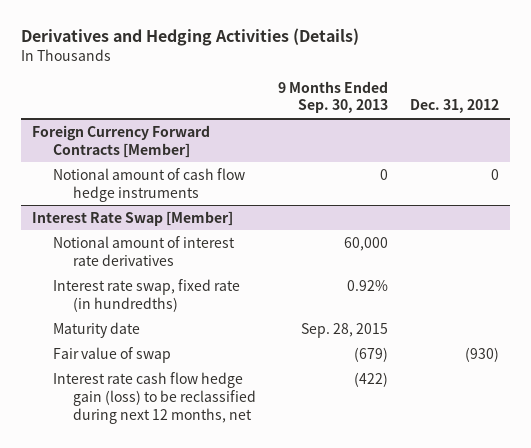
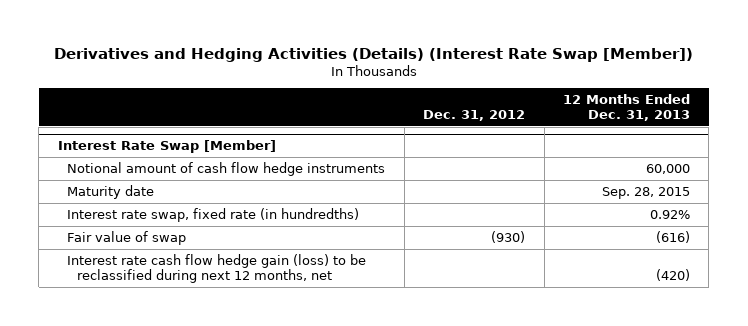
- Derivatives and Hedging Activities (Details)
+ Derivatives and Hedging Activities (Details) (Interest Rate Swap [Member])
- | 9 Months Ended Sep. 30, 2013 | Dec. 31, 2012
+ | Dec. 31, 2012 | 12 Months Ended Dec. 31, 2013
- Foreign Currency Forward Contracts [Member]
- Notional amount of cash flow hedge instruments | 0 | 0
@ Interest Rate Swap [Member]
- Notional amount of interest rate derivatives | 60,000 |
+ Notional amount of cash flow hedge instruments | | 60,000
moved down: Interest rate swap, fixed rate (in hundredths) | | 0.92%

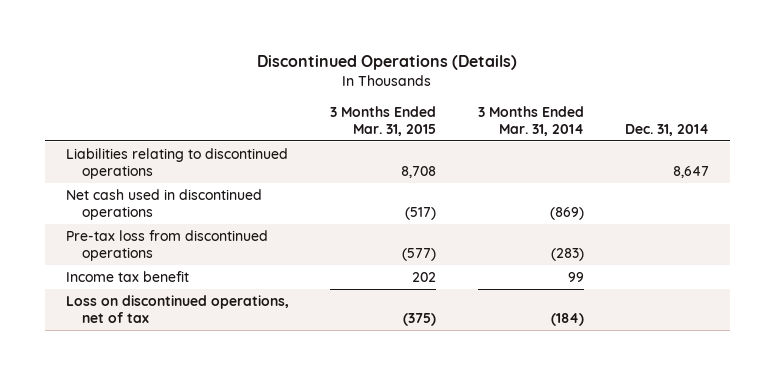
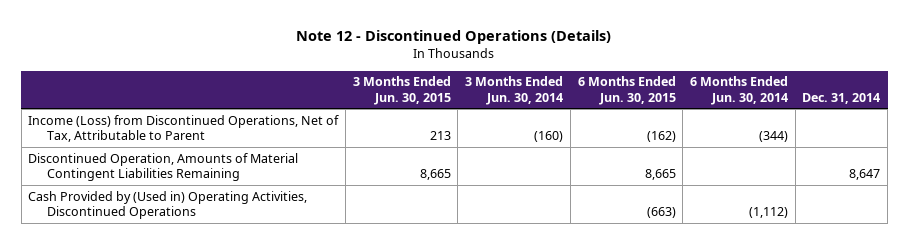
- Discontinued Operations (Details)
+ Note 12 - Discontinued Operations (Details)
- | 3 Months Ended Mar. 31, 2015 | 3 Months Ended Mar. 31, 2014 | Dec. 31, 2014
+ | 3 Months Ended Jun. 30, 2015 | 3 Months Ended Jun. 30, 2014 | 6 Months Ended Jun. 30, 2015 | 6 Months Ended Jun. 30, 2014 | Dec. 31, 2014
- Liabilities relating to discontinued operations | 8,708 | | 8,647
- Net cash used in discontinued operations | (517) | (869) |
- Pre-tax loss from discontinued operations | (577) | (283) |
- Income tax benefit | 202 | 99 |
- Loss on discontinued operations, net of tax | (375) | (184) |
+ Income (Loss) from Discontinued Operations, Net of Tax, Attributable to Parent | 213 | (160) | (162) | (344) |
+ Discontinued Operation, Amounts of Material Contingent Liabilities Remaining | 8,665 | | 8,665 | | 8,647
+ Cash Provided by (Used in) Operating Activities, Discontinued Operations | | | (663) | (1,112) |

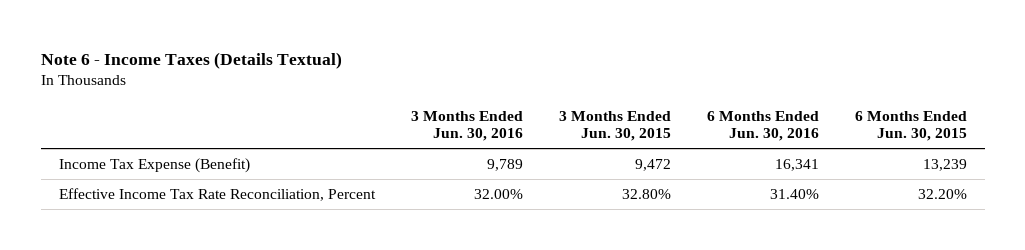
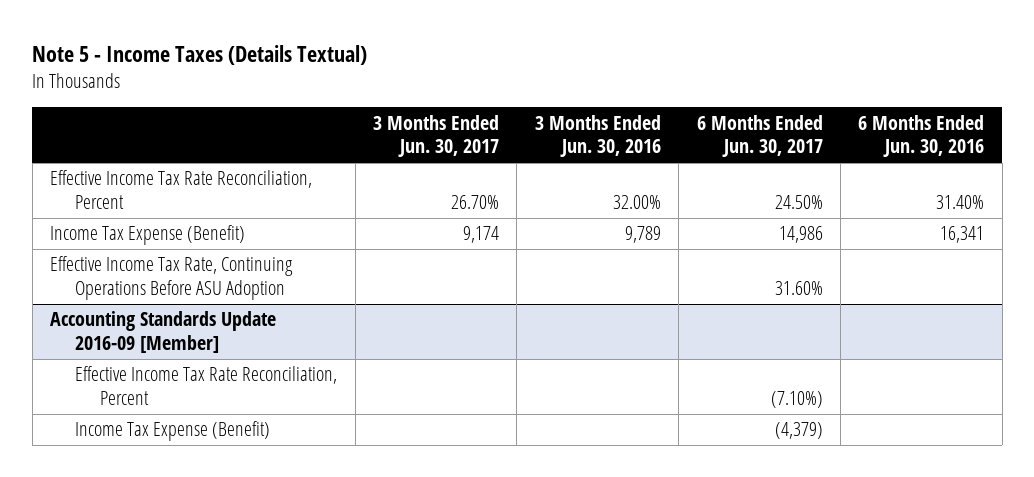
- Note 6 - Income Taxes (Details Textual)
+ Note 5 - Income Taxes (Details Textual)
- | 3 Months Ended Jun. 30, 2016 | 3 Months Ended Jun. 30, 2015 | 6 Months Ended Jun. 30, 2016 | 6 Months Ended Jun. 30, 2015
+ | 3 Months Ended Jun. 30, 2017 | 3 Months Ended Jun. 30, 2016 | 6 Months Ended Jun. 30, 2017 | 6 Months Ended Jun. 30, 2016
moved down: Income Tax Expense (Benefit) | 9,174 | 9,789 | 14,986 | 16,341
+ Effective Income Tax Rate, Continuing Operations Before ASU Adoption | | | 31.60% |
+ Accounting Standards Update 2016-09 [Member]
+ Effective Income Tax Rate Reconciliation, Percent | | | (7.10%) |
+ Income Tax Expense (Benefit) | | | (4,379) |

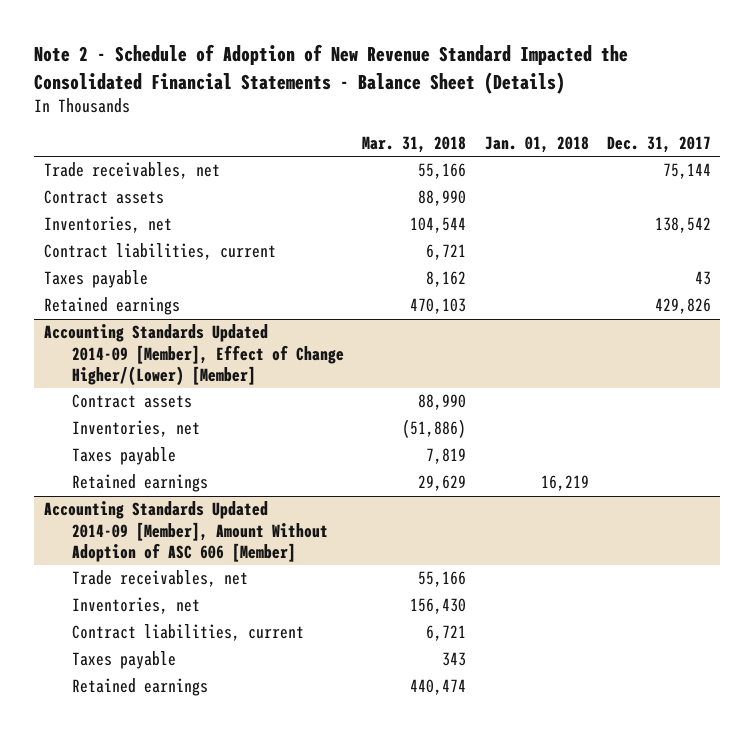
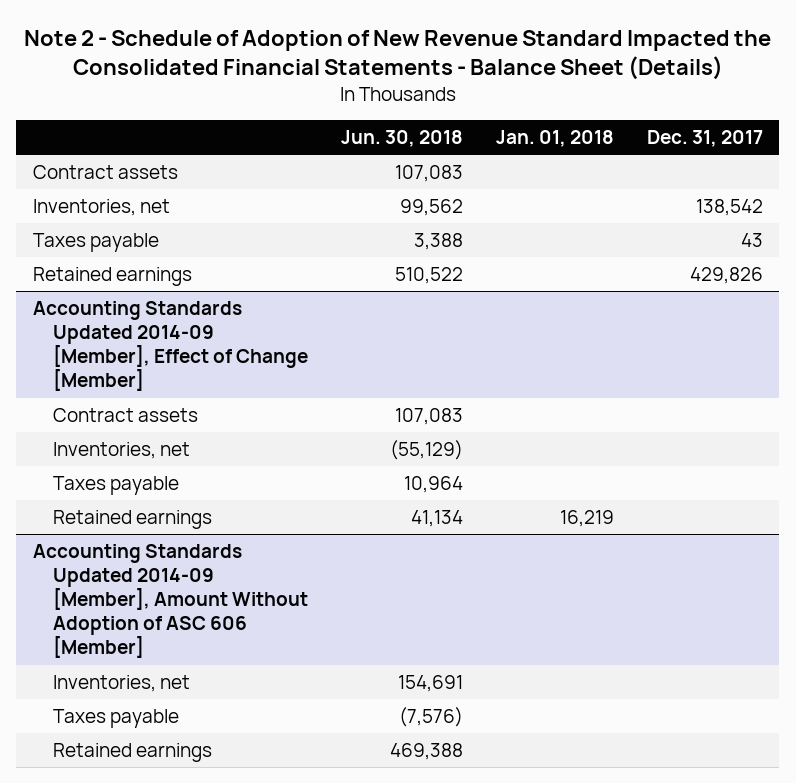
- | Mar. 31, 2018 | Jan. 01, 2018 | Dec. 31, 2017
+ | Jun. 30, 2018 | Jan. 01, 2018 | Dec. 31, 2017
- Trade receivables, net | 55,166 | | 75,144
- Contract liabilities, current | 6,721 | |
- Accounting Standards Updated 2014-09 [Member], Effect of Change Higher/(Lower) [Member]
+ Accounting Standards Updated 2014-09 [Member], Effect of Change [Member]
@ Accounting Standards Updated 2014-09 [Member], Amount Without Adoption of ASC 606 [Member]
- Trade receivables, net | 55,166 | |
- Contract liabilities, current | 6,721 | |

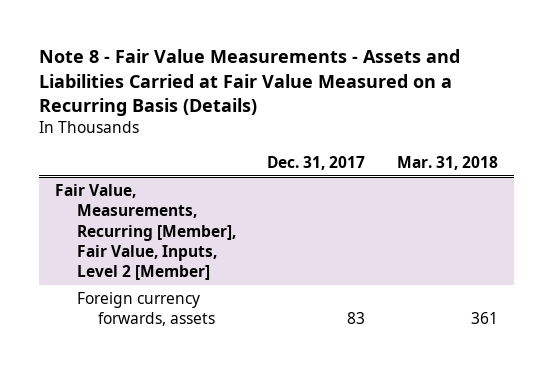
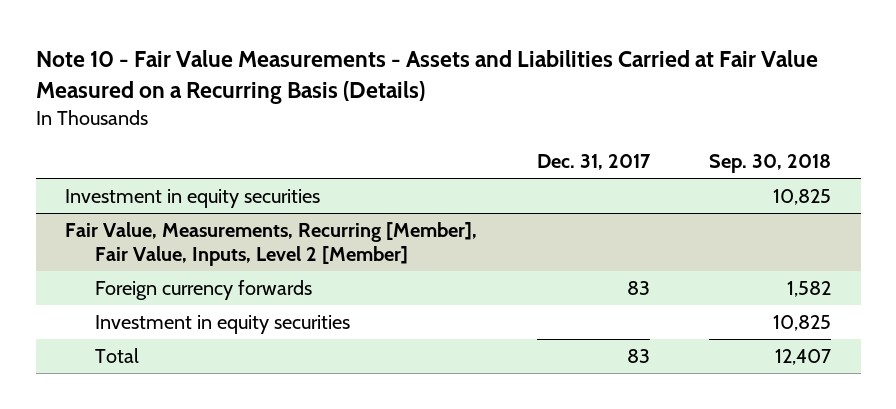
- Note 8 - Fair Value Measurements - Assets and Liabilities Carried at Fair Value Measured on a Recurring Basis (Details)
+ Note 10 - Fair Value Measurements - Assets and Liabilities Carried at Fair Value Measured on a Recurring Basis (Details)
- | Dec. 31, 2017 | Mar. 31, 2018
+ | Dec. 31, 2017 | Sep. 30, 2018
+ Investment in equity securities | | 10,825
@ Fair Value, Measurements, Recurring [Member], Fair Value, Inputs, Level 2 [Member]
- Foreign currency forwards, assets | 83 | 361
+ Foreign currency forwards | 83 | 1,582
+ Investment in equity securities | | 10,825
+ Total | 83 | 12,407

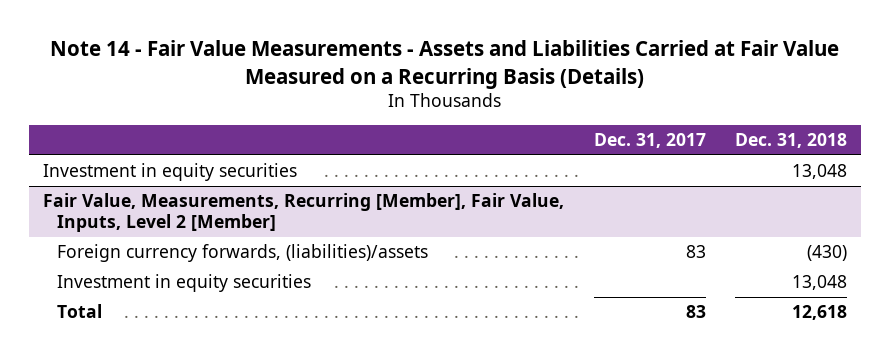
- Note 10 - Fair Value Measurements - Assets and Liabilities Carried at Fair Value Measured on a Recurring Basis (Details)
+ Note 14 - Fair Value Measurements - Assets and Liabilities Carried at Fair Value Measured on a Recurring Basis (Details)
- | Dec. 31, 2017 | Sep. 30, 2018
+ | Dec. 31, 2017 | Dec. 31, 2018
@ Fair Value, Measurements, Recurring [Member], Fair Value, Inputs, Level 2 [Member]
- Foreign currency forwards | 83 | 1,582
+ Foreign currency forwards, (liabilities)/assets | 83 | (430)

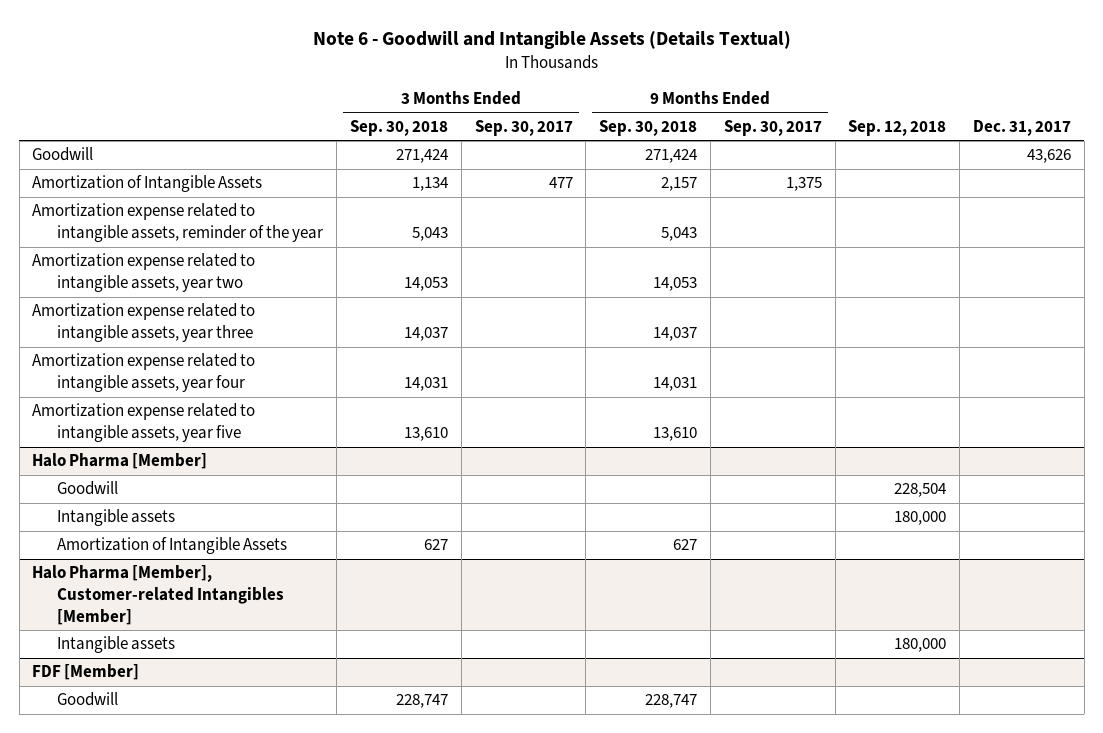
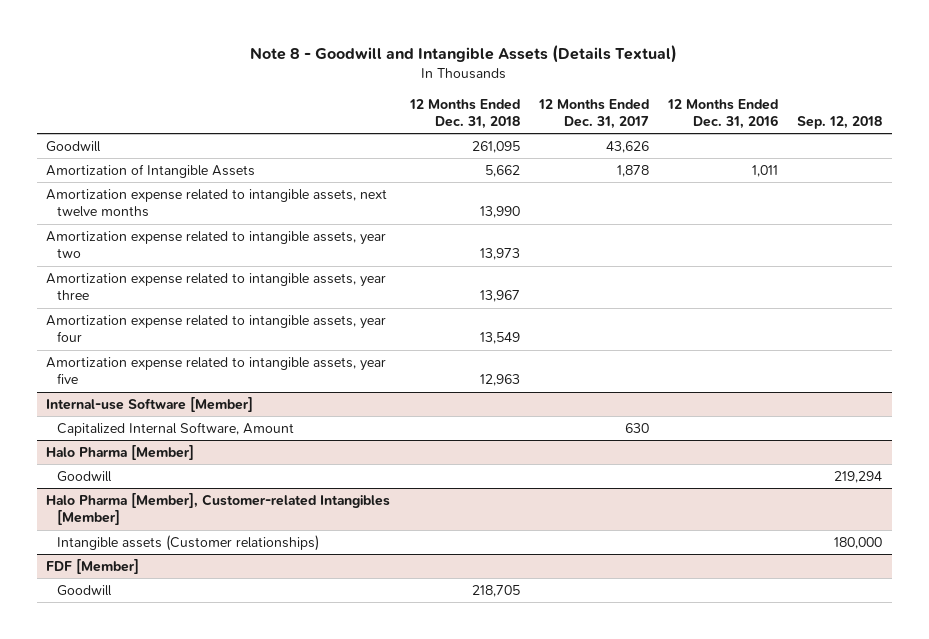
- Note 6 - Goodwill and Intangible Assets (Details Textual)
+ Note 8 - Goodwill and Intangible Assets (Details Textual)
- | 3 Months Ended Sep. 30, 2018 | 3 Months Ended Sep. 30, 2017 | 9 Months Ended Sep. 30, 2018 | 9 Months Ended Sep. 30, 2017 | Sep. 12, 2018 | Dec. 31, 2017
+ | 12 Months Ended Dec. 31, 2018 | 12 Months Ended Dec. 31, 2017 | 12 Months Ended Dec. 31, 2016 | Sep. 12, 2018
- Amortization expense related to intangible assets, reminder of the year | 5,043 | | 5,043 | | |
+ Amortization expense related to intangible assets, next twelve months | 13,990 | | |
+ Internal-use Software [Member]
+ Capitalized Internal Software, Amount | | 630 | |
@ Halo Pharma [Member]
- Goodwill | | | | | 228,504 |
- Intangible assets | | | | | 180,000 |
- Amortization of Intangible Assets | 627 | | 627 | | |
+ Goodwill | | | | 219,294
@ Halo Pharma [Member], Customer-related Intangibles [Member]
- Intangible assets | | | | | 180,000 |
+ Intangible assets (Customer relationships) | | | | 180,000

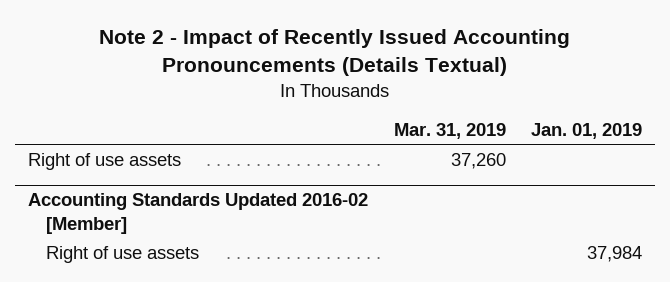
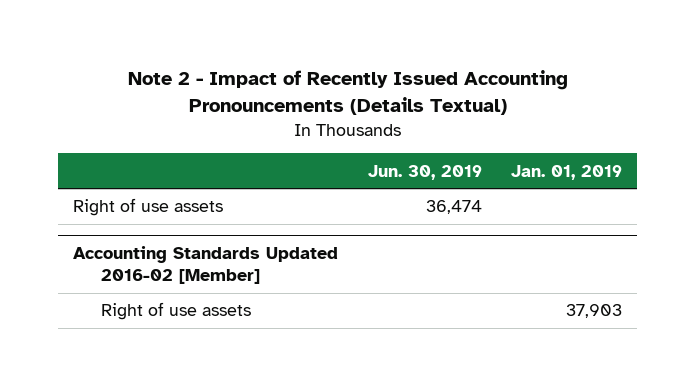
- | Mar. 31, 2019 | Jan. 01, 2019
+ | Jun. 30, 2019 | Jan. 01, 2019
@ Accounting Standards Updated 2016-02 [Member]
- Right of use assets | | 37,984
+ Right of use assets | | 37,903

